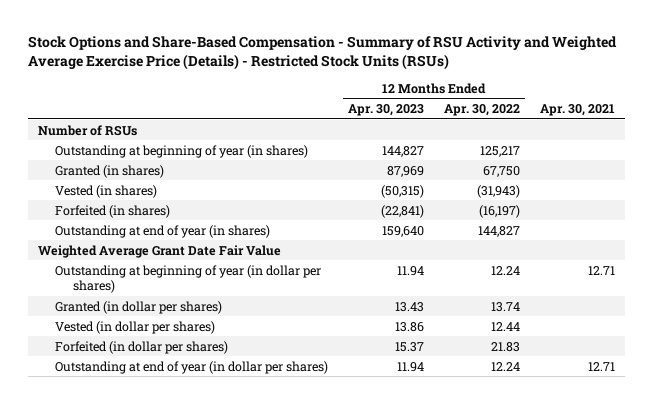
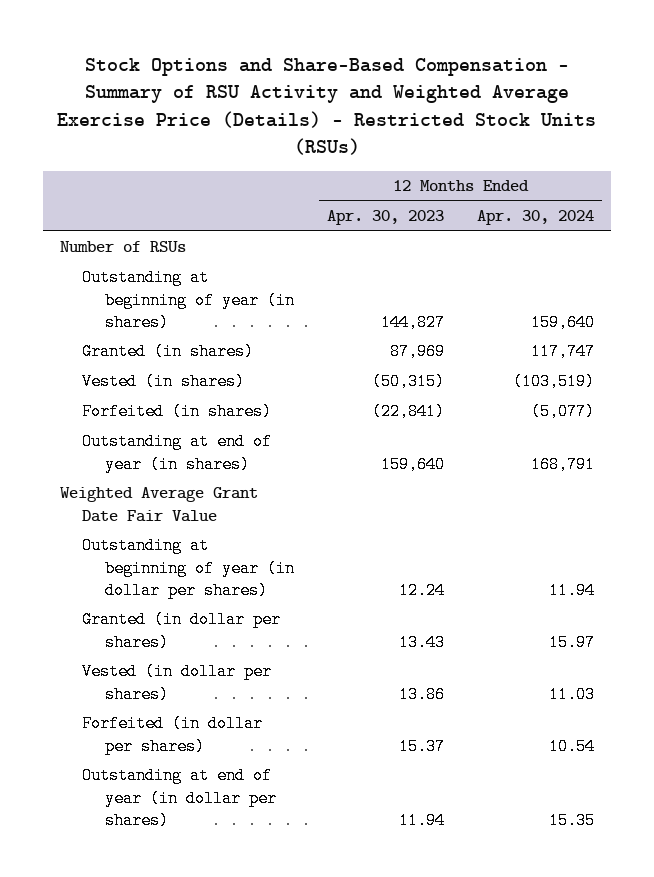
- | 12 Months Ended Apr. 30, 2023 | 12 Months Ended Apr. 30, 2022 | Apr. 30, 2021
+ | 12 Months Ended Apr. 30, 2023 | 12 Months Ended Apr. 30, 2024
- Outstanding at beginning of year (in dollar per shares) | 11.94 | 12.24 | 12.71
+ Outstanding at beginning of year (in dollar per shares) | 12.24 | 11.94

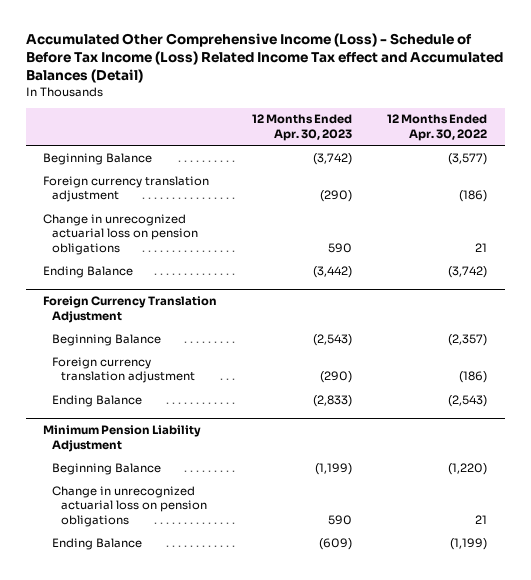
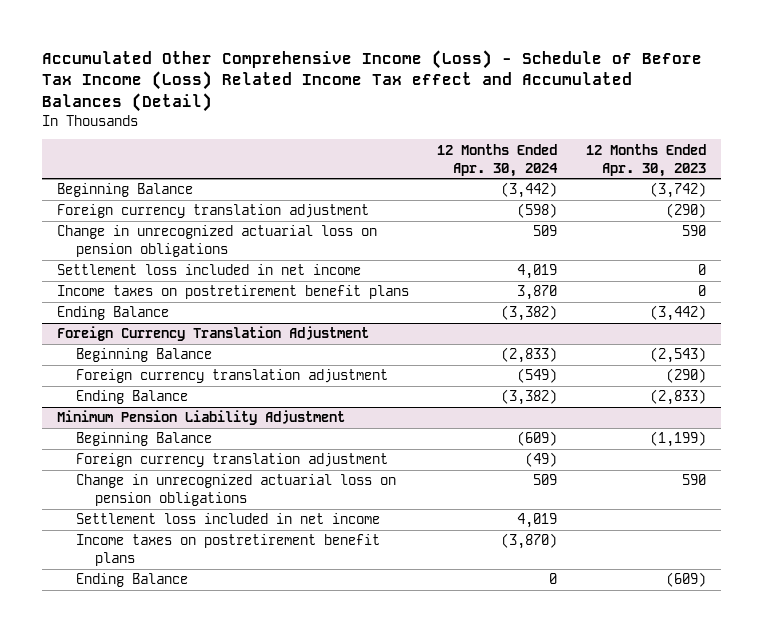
- | 12 Months Ended Apr. 30, 2023 | 12 Months Ended Apr. 30, 2022
+ | 12 Months Ended Apr. 30, 2024 | 12 Months Ended Apr. 30, 2023
+ Settlement loss included in net income | 4,019 | 0
+ Income taxes on postretirement benefit plans | 3,870 | 0
@ Minimum Pension Liability Adjustment
+ Foreign currency translation adjustment | (49) |
+ Settlement loss included in net income | 4,019 |
+ Income taxes on postretirement benefit plans | (3,870) |

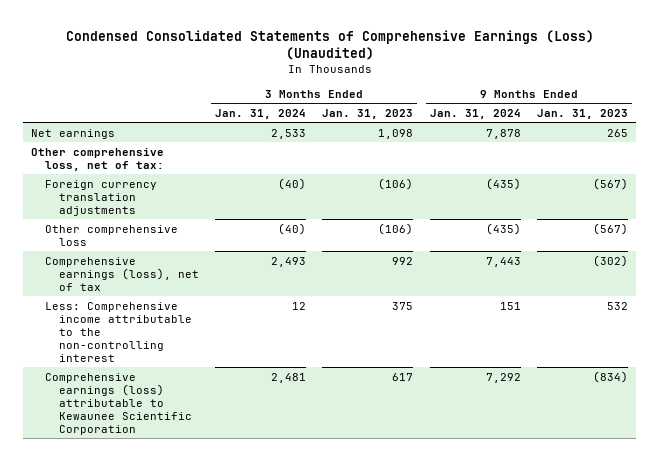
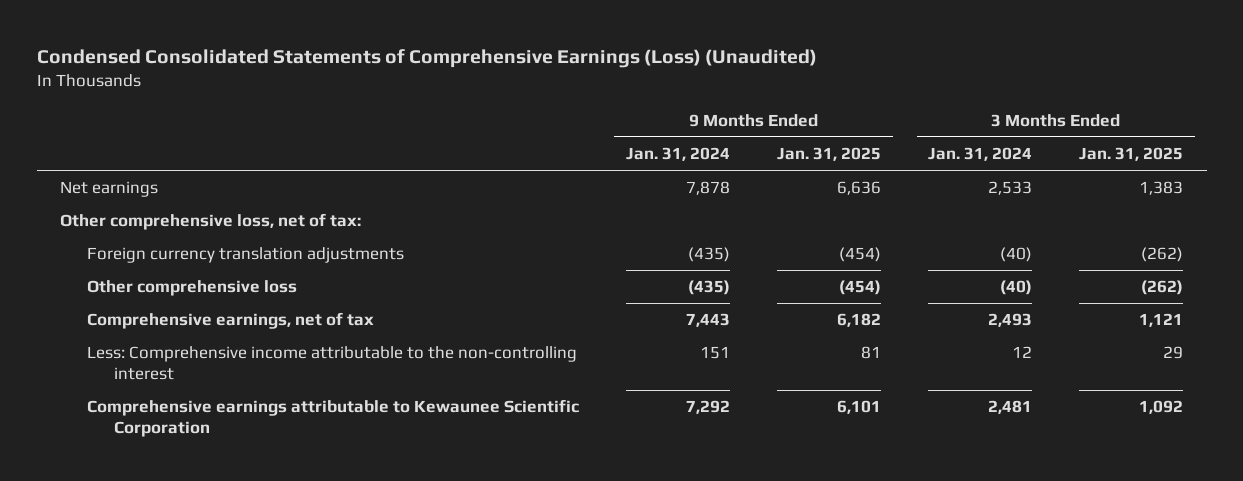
- | 3 Months Ended Jan. 31, 2024 | 3 Months Ended Jan. 31, 2023 | 9 Months Ended Jan. 31, 2024 | 9 Months Ended Jan. 31, 2023
+ | 9 Months Ended Jan. 31, 2024 | 9 Months Ended Jan. 31, 2025 | 3 Months Ended Jan. 31, 2024 | 3 Months Ended Jan. 31, 2025
- Comprehensive earnings (loss), net of tax | 2,493 | 992 | 7,443 | (302)
+ Comprehensive earnings, net of tax | 7,443 | 6,182 | 2,493 | 1,121
- Comprehensive earnings (loss) attributable to Kewaunee Scientific Corporation | 2,481 | 617 | 7,292 | (834)
+ Comprehensive earnings attributable to Kewaunee Scientific Corporation | 7,292 | 6,101 | 2,481 | 1,092

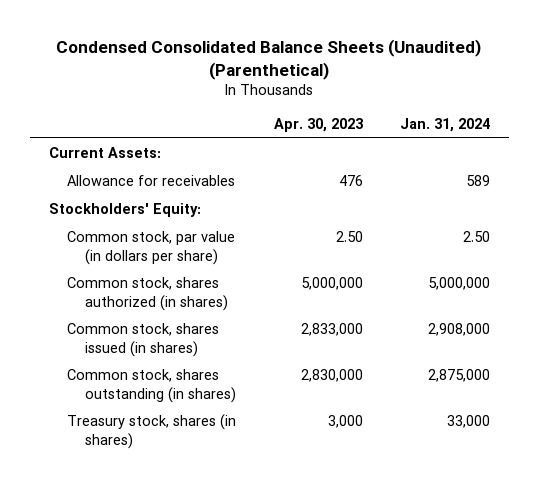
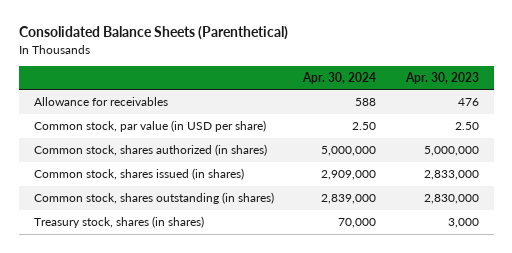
- Condensed Consolidated Balance Sheets (Unaudited) (Parenthetical)
+ Consolidated Balance Sheets (Parenthetical)
- | Apr. 30, 2023 | Jan. 31, 2024
+ | Apr. 30, 2024 | Apr. 30, 2023
- Current Assets:
- Stockholders' Equity:
- Common stock, par value (in dollars per share) | 2.50 | 2.50
+ Common stock, par value (in USD per share) | 2.50 | 2.50

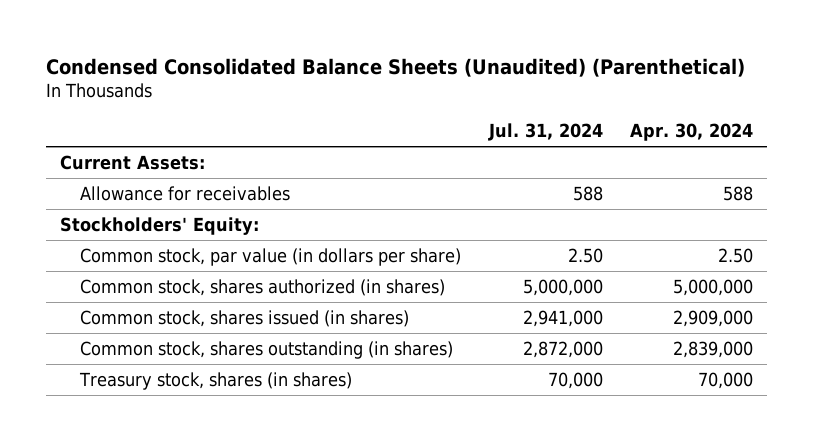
- Consolidated Balance Sheets (Parenthetical)
+ Condensed Consolidated Balance Sheets (Unaudited) (Parenthetical)
- | Apr. 30, 2024 | Apr. 30, 2023
+ | Jul. 31, 2024 | Apr. 30, 2024
+ Current Assets:
- Common stock, par value (in USD per share) | 2.50 | 2.50
+ Stockholders' Equity:
+ Common stock, par value (in dollars per share) | 2.50 | 2.50

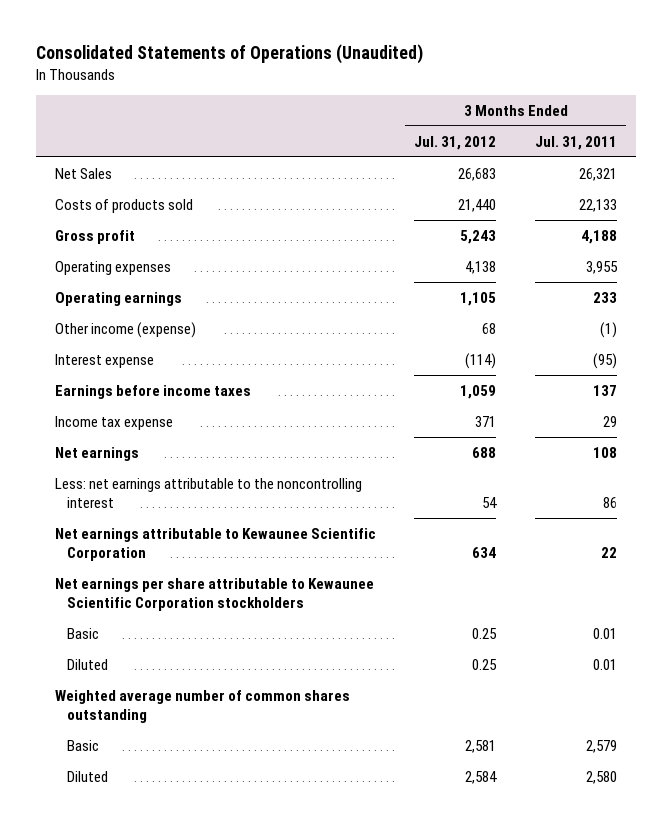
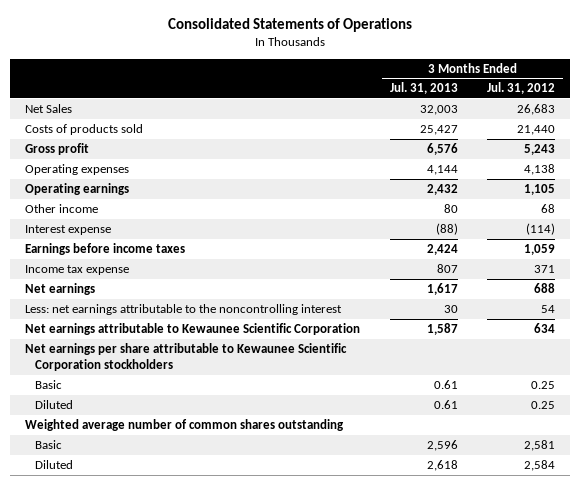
- Consolidated Statements of Operations (Unaudited)
+ Consolidated Statements of Operations
- | 3 Months Ended Jul. 31, 2012 | 3 Months Ended Jul. 31, 2011
+ | 3 Months Ended Jul. 31, 2013 | 3 Months Ended Jul. 31, 2012
- Other income (expense) | 68 | (1)
+ Other income | 80 | 68

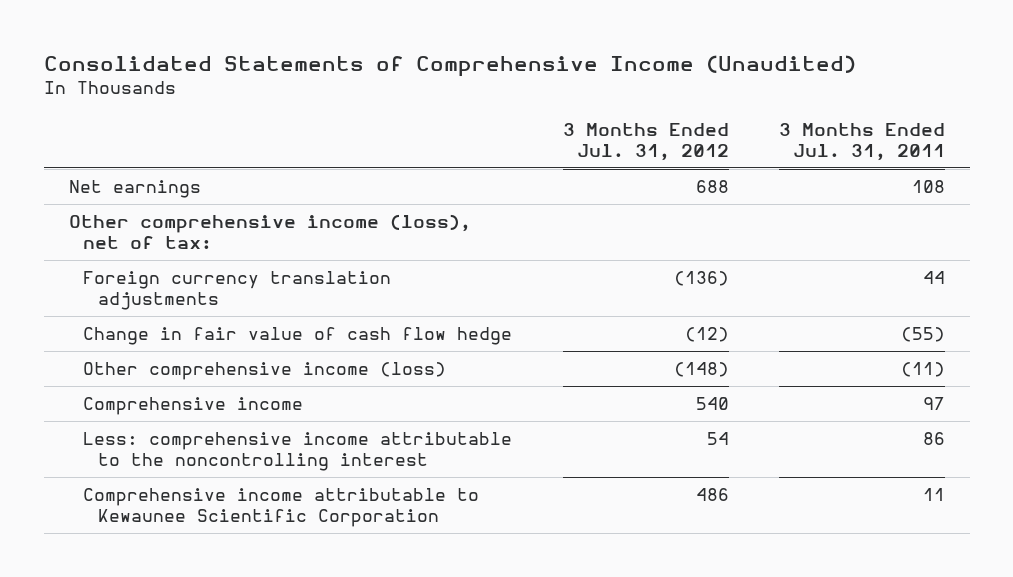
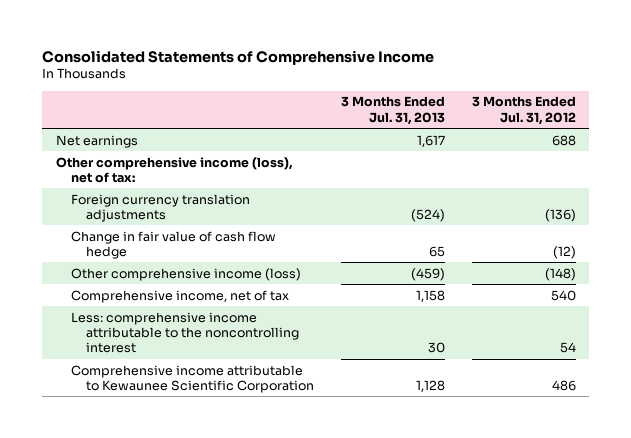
- Consolidated Statements of Comprehensive Income (Unaudited)
+ Consolidated Statements of Comprehensive Income
- | 3 Months Ended Jul. 31, 2012 | 3 Months Ended Jul. 31, 2011
+ | 3 Months Ended Jul. 31, 2013 | 3 Months Ended Jul. 31, 2012
- Comprehensive income | 540 | 97
+ Comprehensive income, net of tax | 1,158 | 540

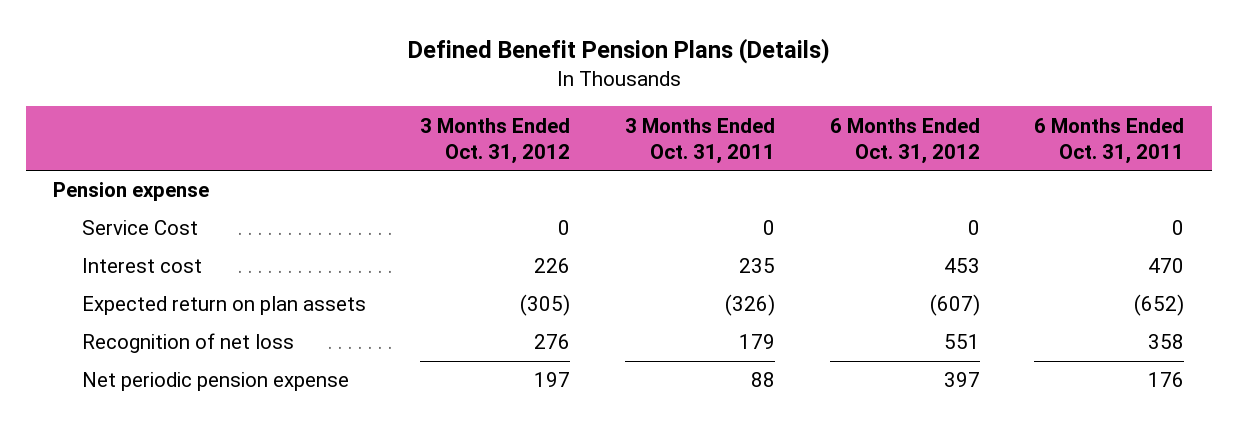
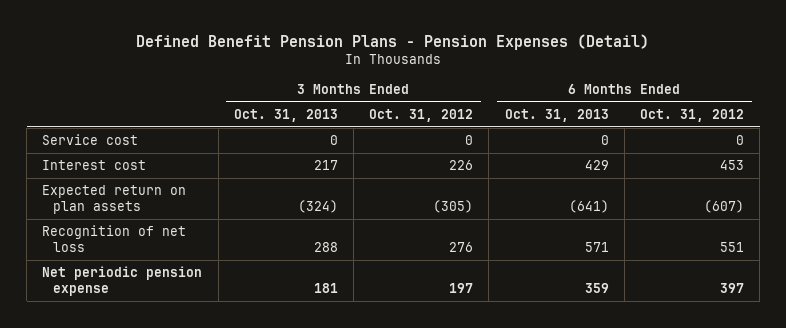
- Defined Benefit Pension Plans (Details)
+ Defined Benefit Pension Plans - Pension Expenses (Detail)
- | 3 Months Ended Oct. 31, 2012 | 3 Months Ended Oct. 31, 2011 | 6 Months Ended Oct. 31, 2012 | 6 Months Ended Oct. 31, 2011
+ | 3 Months Ended Oct. 31, 2013 | 3 Months Ended Oct. 31, 2012 | 6 Months Ended Oct. 31, 2013 | 6 Months Ended Oct. 31, 2012
- Pension expense
- Service Cost | 0 | 0 | 0 | 0
+ Service cost | 0 | 0 | 0 | 0

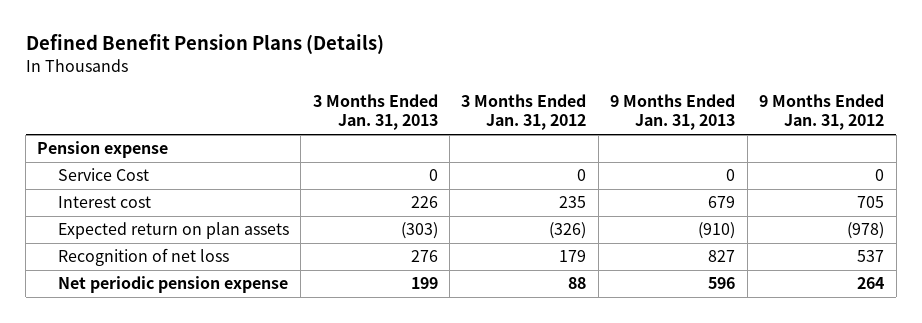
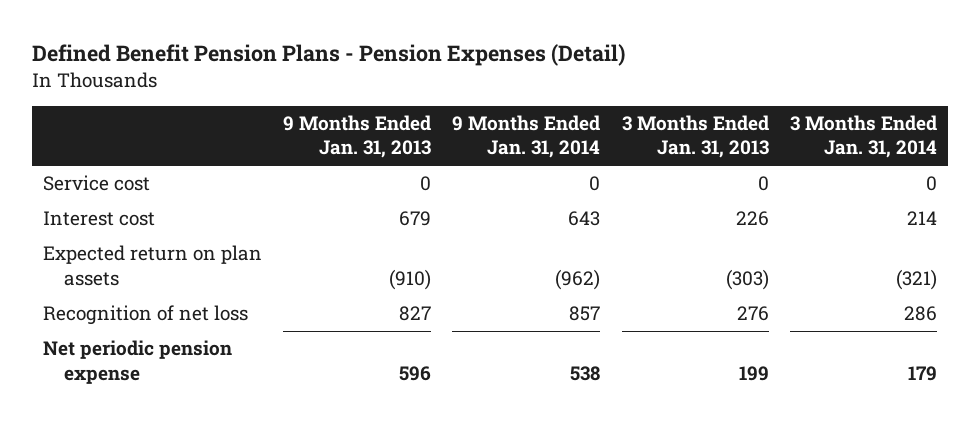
- Defined Benefit Pension Plans (Details)
+ Defined Benefit Pension Plans - Pension Expenses (Detail)
- | 3 Months Ended Jan. 31, 2013 | 3 Months Ended Jan. 31, 2012 | 9 Months Ended Jan. 31, 2013 | 9 Months Ended Jan. 31, 2012
+ | 9 Months Ended Jan. 31, 2013 | 9 Months Ended Jan. 31, 2014 | 3 Months Ended Jan. 31, 2013 | 3 Months Ended Jan. 31, 2014
- Pension expense
- Service Cost | 0 | 0 | 0 | 0
+ Service cost | 0 | 0 | 0 | 0

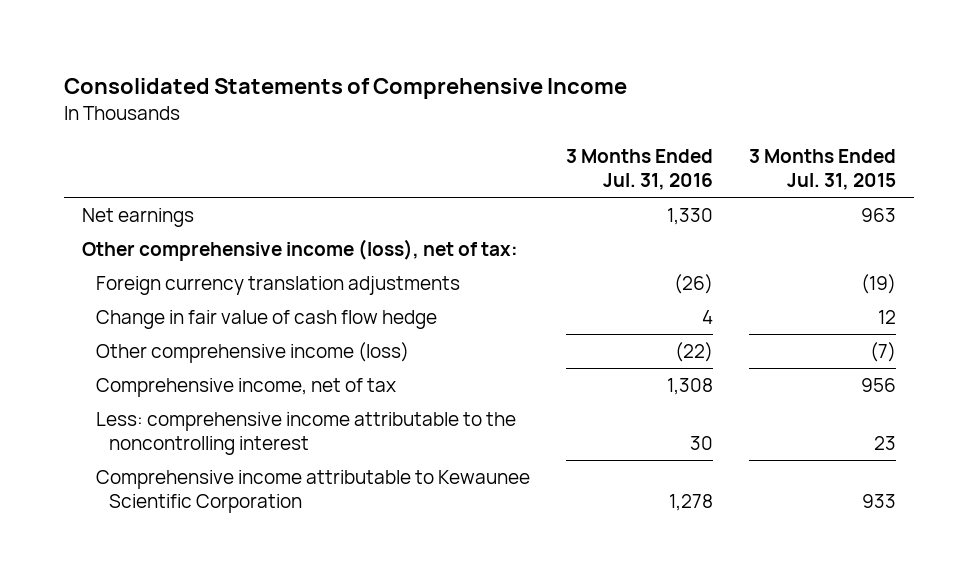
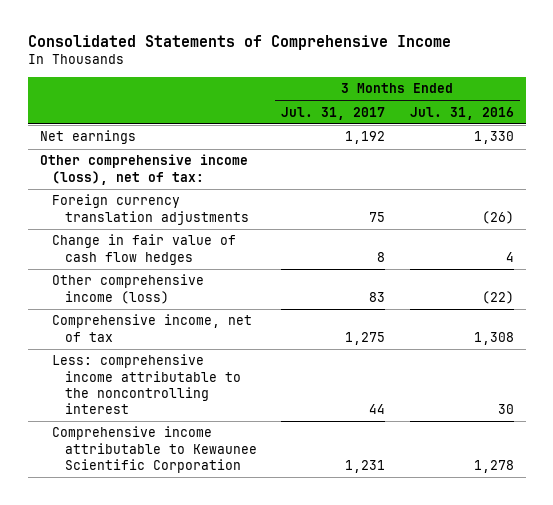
- | 3 Months Ended Jul. 31, 2016 | 3 Months Ended Jul. 31, 2015
+ | 3 Months Ended Jul. 31, 2017 | 3 Months Ended Jul. 31, 2016
- Change in fair value of cash flow hedge | 4 | 12
+ Change in fair value of cash flow hedges | 8 | 4

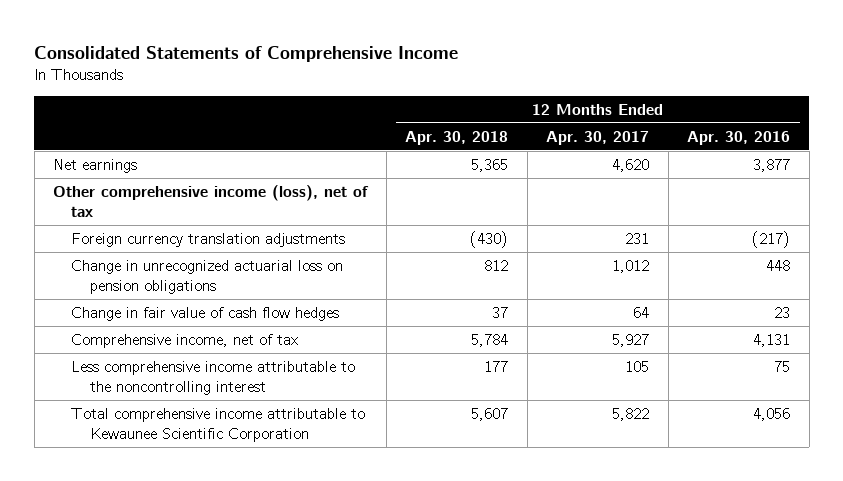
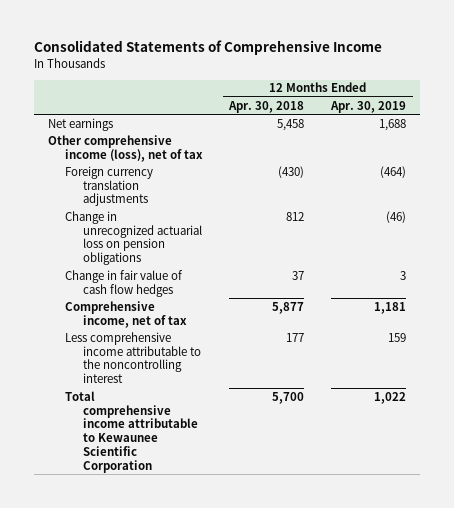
- | 12 Months Ended Apr. 30, 2018 | 12 Months Ended Apr. 30, 2017 | 12 Months Ended Apr. 30, 2016
+ | 12 Months Ended Apr. 30, 2018 | 12 Months Ended Apr. 30, 2019
- Net earnings | 5,365 | 4,620 | 3,877
+ Net earnings | 5,458 | 1,688
- Comprehensive income, net of tax | 5,784 | 5,927 | 4,131
+ Comprehensive income, net of tax | 5,877 | 1,181
- Total comprehensive income attributable to Kewaunee Scientific Corporation | 5,607 | 5,822 | 4,056
+ Total comprehensive income attributable to Kewaunee Scientific Corporation | 5,700 | 1,022

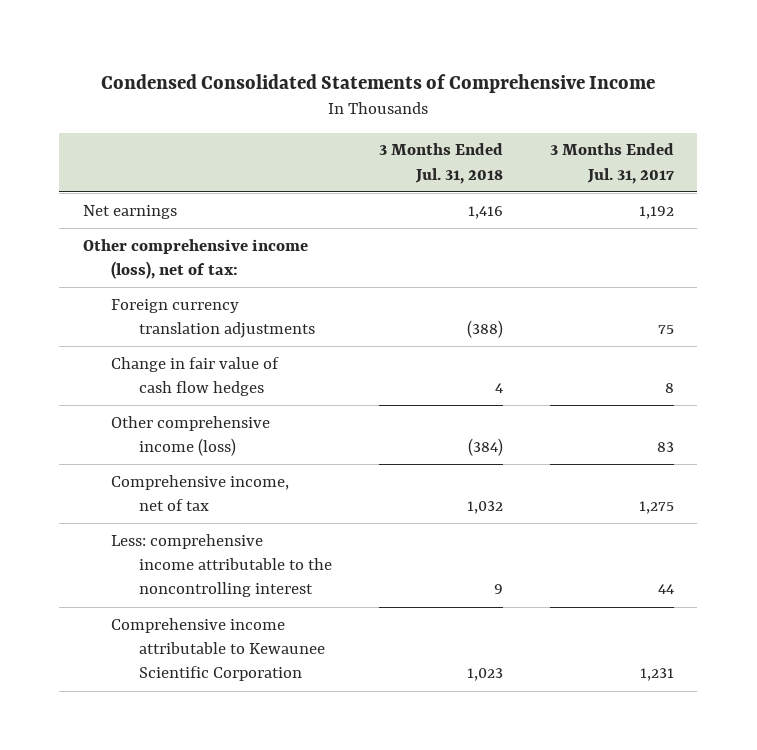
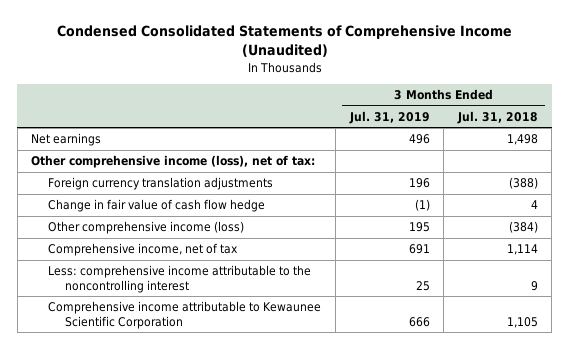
- Condensed Consolidated Statements of Comprehensive Income
+ Condensed Consolidated Statements of Comprehensive Income (Unaudited)
- | 3 Months Ended Jul. 31, 2018 | 3 Months Ended Jul. 31, 2017
+ | 3 Months Ended Jul. 31, 2019 | 3 Months Ended Jul. 31, 2018
- Net earnings | 1,416 | 1,192
+ Net earnings | 496 | 1,498
- Change in fair value of cash flow hedges | 4 | 8
+ Change in fair value of cash flow hedge | (1) | 4
- Comprehensive income, net of tax | 1,032 | 1,275
+ Comprehensive income, net of tax | 691 | 1,114
- Comprehensive income attributable to Kewaunee Scientific Corporation | 1,023 | 1,231
+ Comprehensive income attributable to Kewaunee Scientific Corporation | 666 | 1,105

